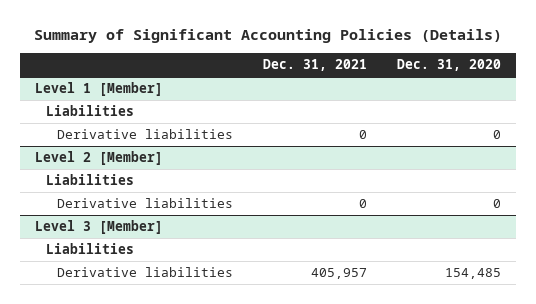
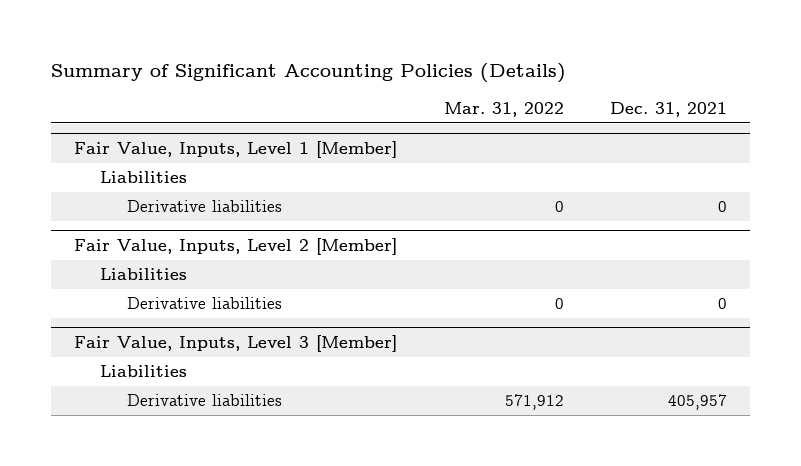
- | Dec. 31, 2021 | Dec. 31, 2020
+ | Mar. 31, 2022 | Dec. 31, 2021
- Level 1 [Member]
+ Fair Value, Inputs, Level 1 [Member]
- Level 2 [Member]
+ Fair Value, Inputs, Level 2 [Member]
- Level 3 [Member]
+ Fair Value, Inputs, Level 3 [Member]

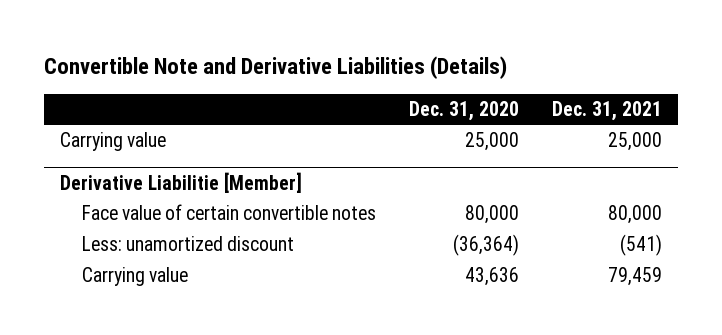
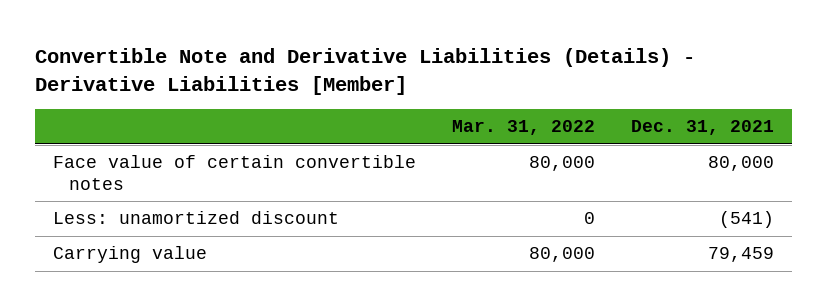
- Convertible Note and Derivative Liabilities (Details)
+ Convertible Note and Derivative Liabilities (Details) - Derivative Liabilities [Member]
- | Dec. 31, 2020 | Dec. 31, 2021
+ | Mar. 31, 2022 | Dec. 31, 2021
- Carrying value | 25,000 | 25,000
- Derivative Liabilitie [Member]

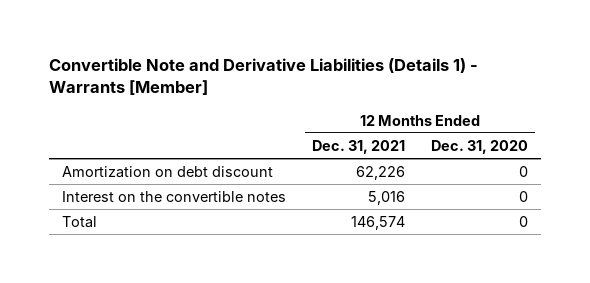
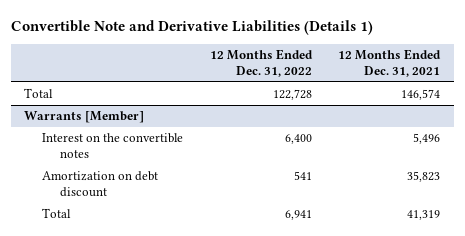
- Convertible Note and Derivative Liabilities (Details 1) - Warrants [Member]
+ Convertible Note and Derivative Liabilities (Details 1)
- | 12 Months Ended Dec. 31, 2021 | 12 Months Ended Dec. 31, 2020
+ | 12 Months Ended Dec. 31, 2022 | 12 Months Ended Dec. 31, 2021
- Amortization on debt discount | 62,226 | 0
- Interest on the convertible notes | 5,016 | 0
+ Warrants [Member]
+ Interest on the convertible notes | 6,400 | 5,496
+ Amortization on debt discount | 541 | 35,823
+ Total | 6,941 | 41,319

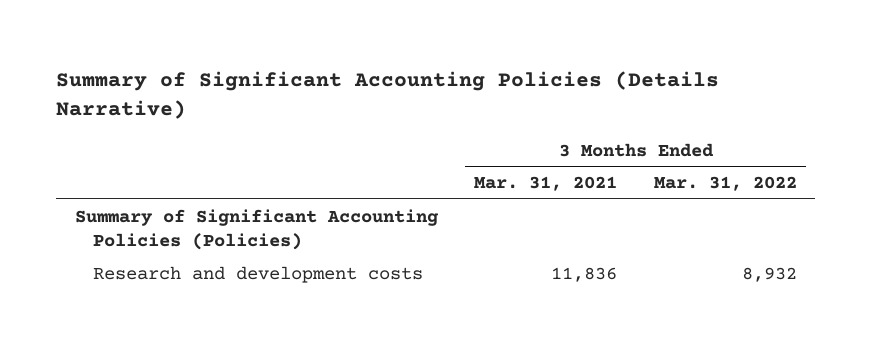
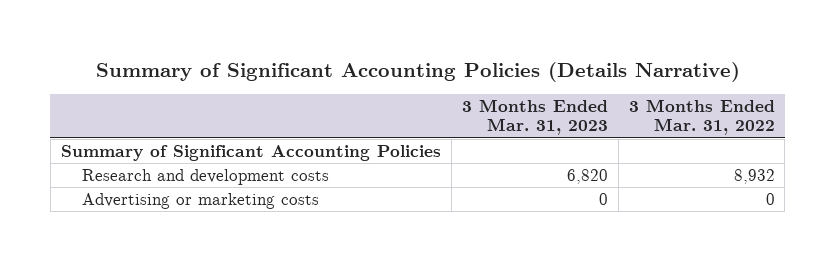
- | 3 Months Ended Mar. 31, 2021 | 3 Months Ended Mar. 31, 2022
+ | 3 Months Ended Mar. 31, 2023 | 3 Months Ended Mar. 31, 2022
- Summary of Significant Accounting Policies (Policies)
+ Summary of Significant Accounting Policies
+ Advertising or marketing costs | 0 | 0

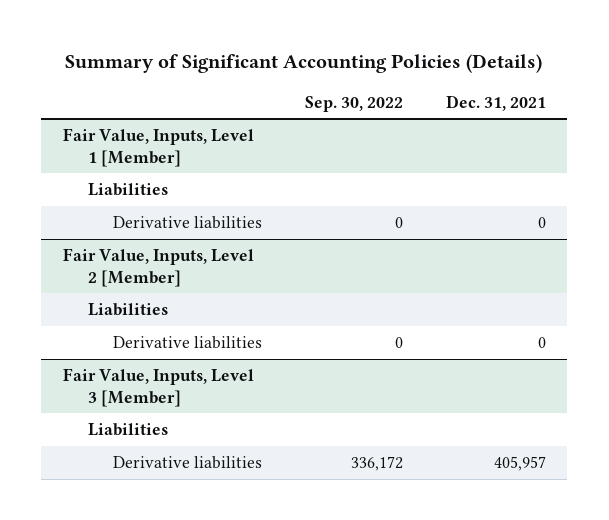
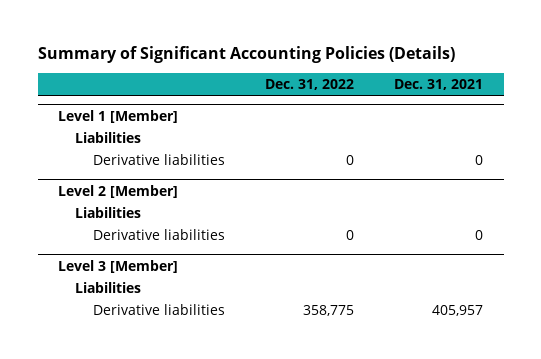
- | Sep. 30, 2022 | Dec. 31, 2021
+ | Dec. 31, 2022 | Dec. 31, 2021
- Fair Value, Inputs, Level 1 [Member]
+ Level 1 [Member]
- Fair Value, Inputs, Level 2 [Member]
+ Level 2 [Member]
- Fair Value, Inputs, Level 3 [Member]
+ Level 3 [Member]

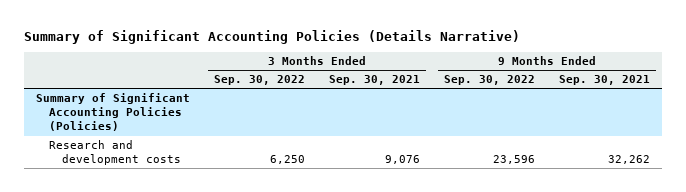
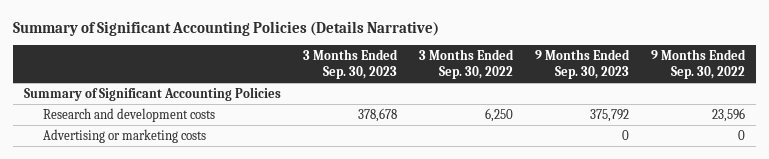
- | 3 Months Ended Sep. 30, 2022 | 3 Months Ended Sep. 30, 2021 | 9 Months Ended Sep. 30, 2022 | 9 Months Ended Sep. 30, 2021
+ | 3 Months Ended Sep. 30, 2023 | 3 Months Ended Sep. 30, 2022 | 9 Months Ended Sep. 30, 2023 | 9 Months Ended Sep. 30, 2022
- Summary of Significant Accounting Policies (Policies)
+ Summary of Significant Accounting Policies
+ Advertising or marketing costs | | | 0 | 0

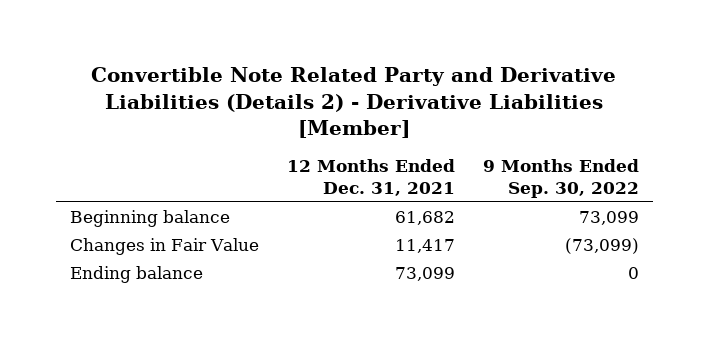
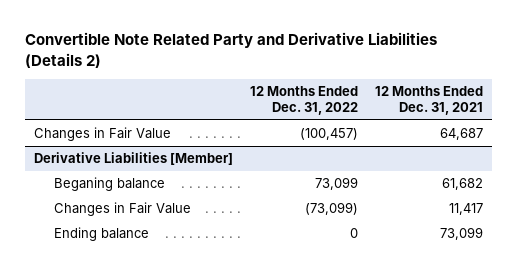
- Convertible Note Related Party and Derivative Liabilities (Details 2) - Derivative Liabilities [Member]
+ Convertible Note Related Party and Derivative Liabilities (Details 2)
- | 12 Months Ended Dec. 31, 2021 | 9 Months Ended Sep. 30, 2022
+ | 12 Months Ended Dec. 31, 2022 | 12 Months Ended Dec. 31, 2021
- Beginning balance | 61,682 | 73,099
+ Changes in Fair Value | (100,457) | 64,687
+ Derivative Liabilities [Member]
+ Beganing balance | 73,099 | 61,682

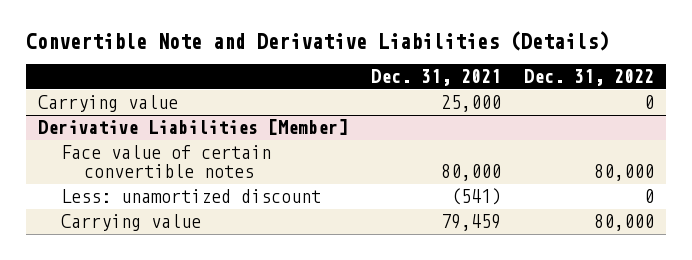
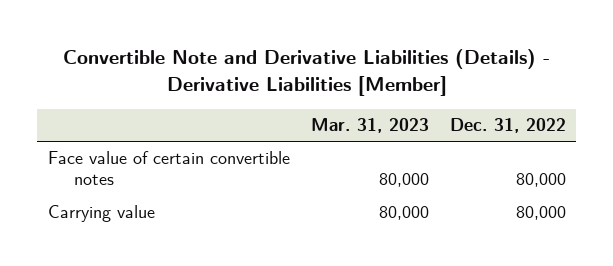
- Convertible Note and Derivative Liabilities (Details)
+ Convertible Note and Derivative Liabilities (Details) - Derivative Liabilities [Member]
- | Dec. 31, 2021 | Dec. 31, 2022
+ | Mar. 31, 2023 | Dec. 31, 2022
- Carrying value | 25,000 | 0
- Derivative Liabilities [Member]
- Less: unamortized discount | (541) | 0

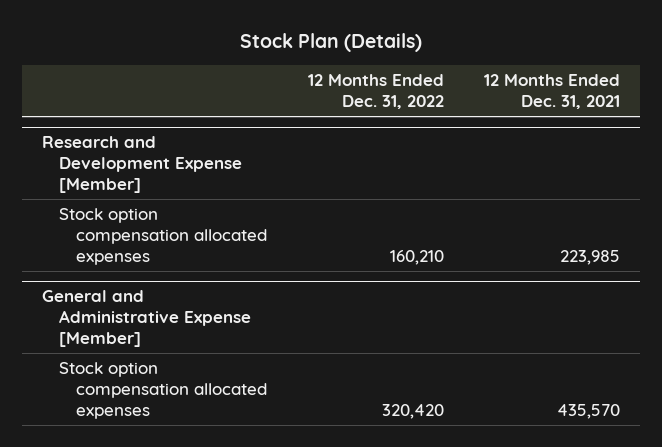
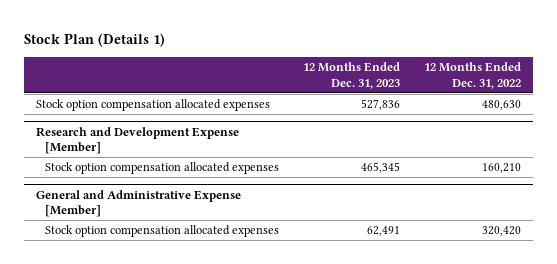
- Stock Plan (Details)
+ Stock Plan (Details 1)
- | 12 Months Ended Dec. 31, 2022 | 12 Months Ended Dec. 31, 2021
+ | 12 Months Ended Dec. 31, 2023 | 12 Months Ended Dec. 31, 2022
+ Stock option compensation allocated expenses | 527,836 | 480,630

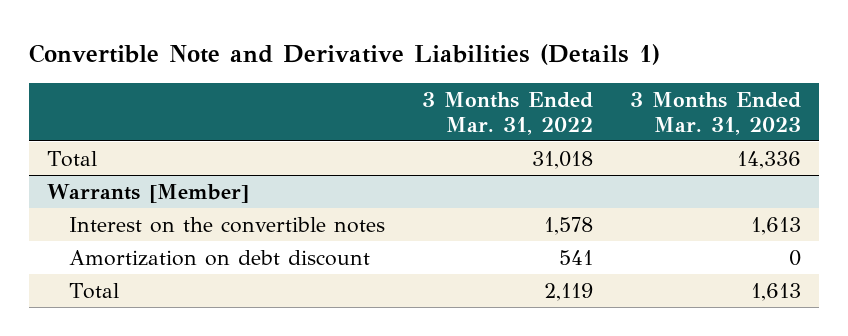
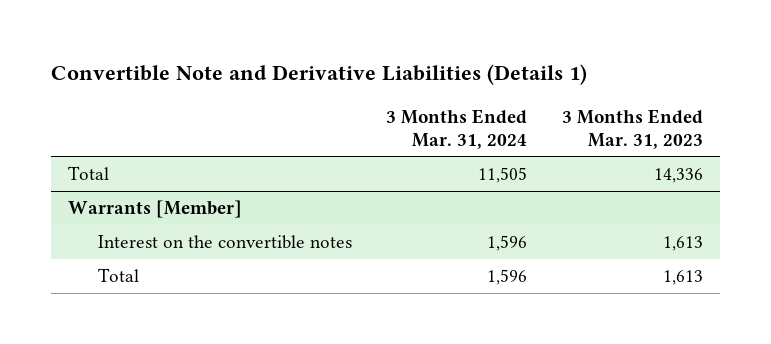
- | 3 Months Ended Mar. 31, 2022 | 3 Months Ended Mar. 31, 2023
+ | 3 Months Ended Mar. 31, 2024 | 3 Months Ended Mar. 31, 2023
@ Warrants [Member]
- Amortization on debt discount | 541 | 0

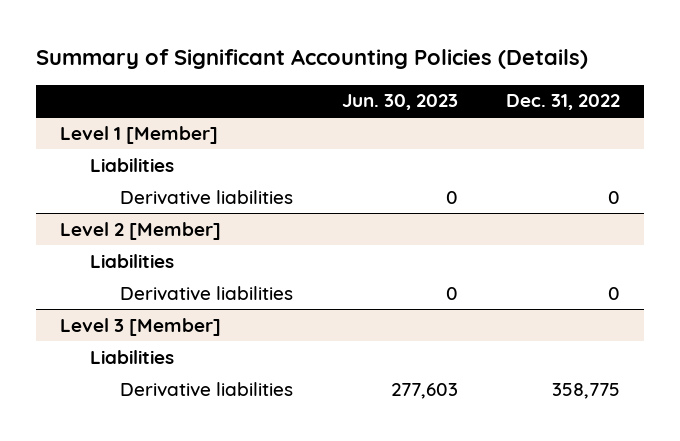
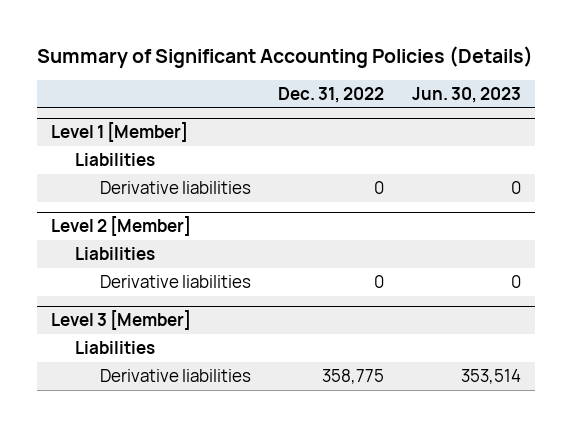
- | Jun. 30, 2023 | Dec. 31, 2022
+ | Dec. 31, 2022 | Jun. 30, 2023
@ Level 3 [Member]
- Derivative liabilities | 277,603 | 358,775
+ Derivative liabilities | 358,775 | 353,514

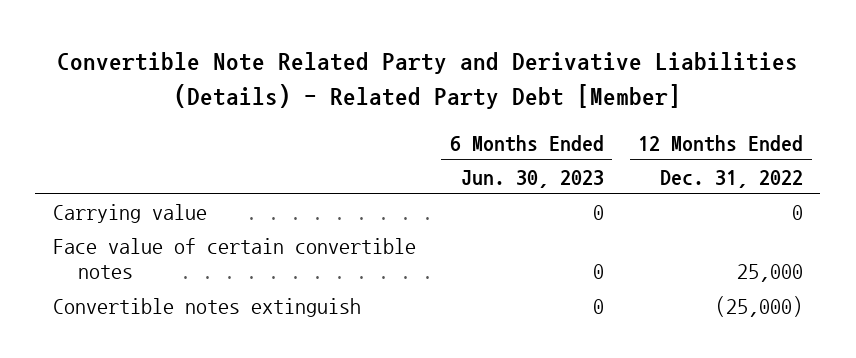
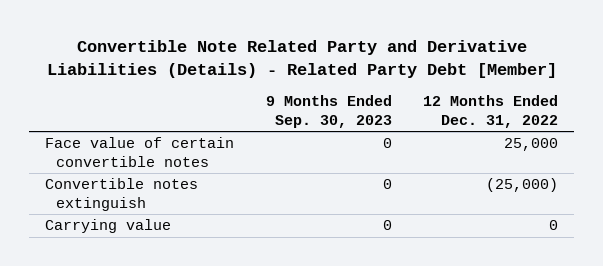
- | 6 Months Ended Jun. 30, 2023 | 12 Months Ended Dec. 31, 2022
+ | 9 Months Ended Sep. 30, 2023 | 12 Months Ended Dec. 31, 2022
moved down: Carrying value | 0 | 0

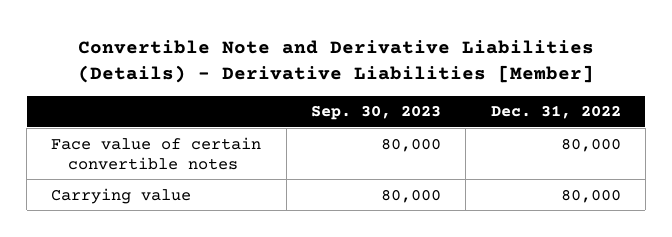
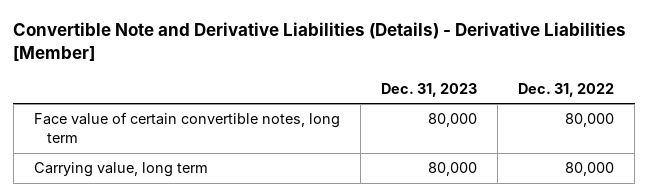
- | Sep. 30, 2023 | Dec. 31, 2022
+ | Dec. 31, 2023 | Dec. 31, 2022
- Face value of certain convertible notes | 80,000 | 80,000
- Carrying value | 80,000 | 80,000
+ Face value of certain convertible notes, long term | 80,000 | 80,000
+ Carrying value, long term | 80,000 | 80,000

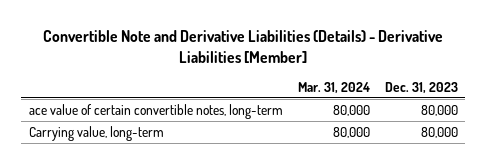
- | Dec. 31, 2023 | Dec. 31, 2022
+ | Mar. 31, 2024 | Dec. 31, 2023
- Face value of certain convertible notes, long term | 80,000 | 80,000
- Carrying value, long term | 80,000 | 80,000
+ ace value of certain convertible notes, long-term | 80,000 | 80,000
+ Carrying value, long-term | 80,000 | 80,000

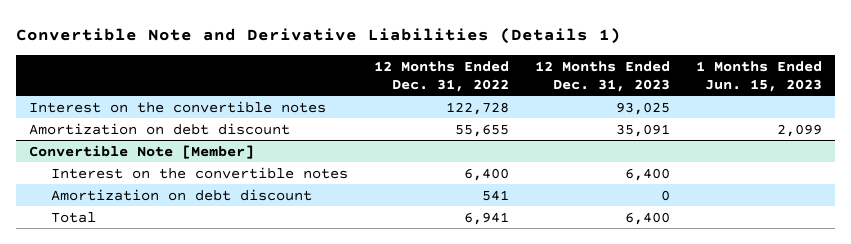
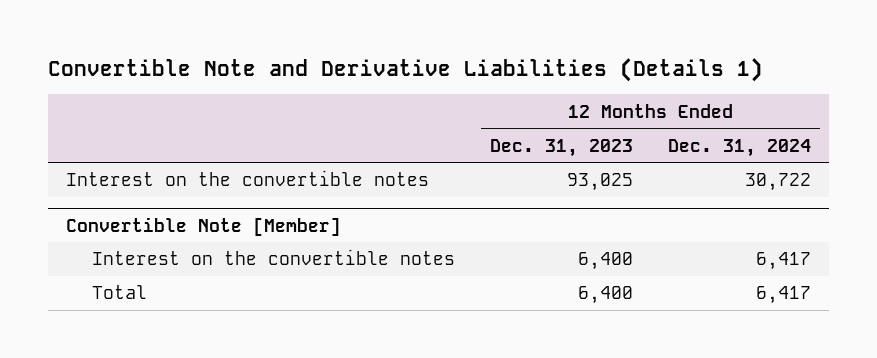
- | 12 Months Ended Dec. 31, 2022 | 12 Months Ended Dec. 31, 2023 | 1 Months Ended Jun. 15, 2023
+ | 12 Months Ended Dec. 31, 2023 | 12 Months Ended Dec. 31, 2024
- Amortization on debt discount | 55,655 | 35,091 | 2,099
@ Convertible Note [Member]
- Amortization on debt discount | 541 | 0 |

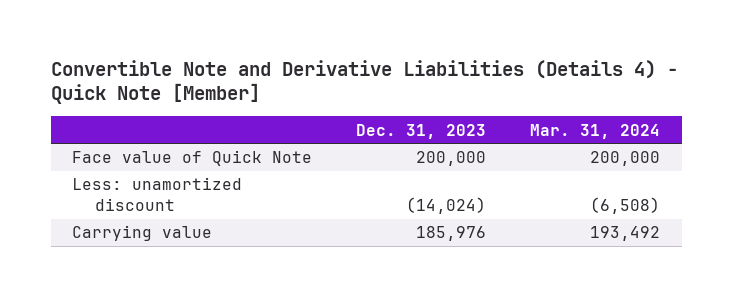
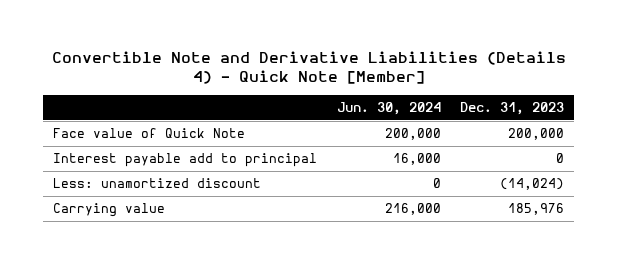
- | Dec. 31, 2023 | Mar. 31, 2024
+ | Jun. 30, 2024 | Dec. 31, 2023
+ Interest payable add to principal | 16,000 | 0

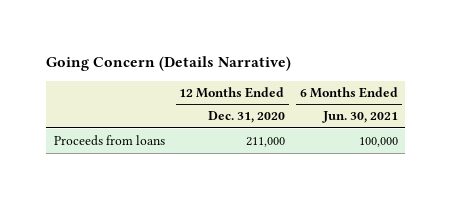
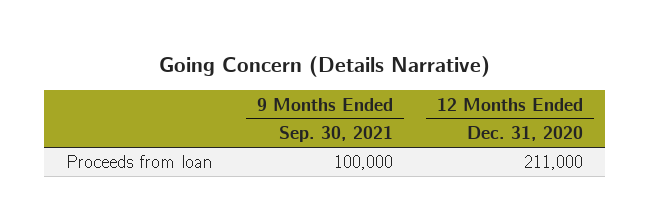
- | 12 Months Ended Dec. 31, 2020 | 6 Months Ended Jun. 30, 2021
+ | 9 Months Ended Sep. 30, 2021 | 12 Months Ended Dec. 31, 2020
- Proceeds from loans | 211,000 | 100,000
+ Proceeds from loan | 100,000 | 211,000

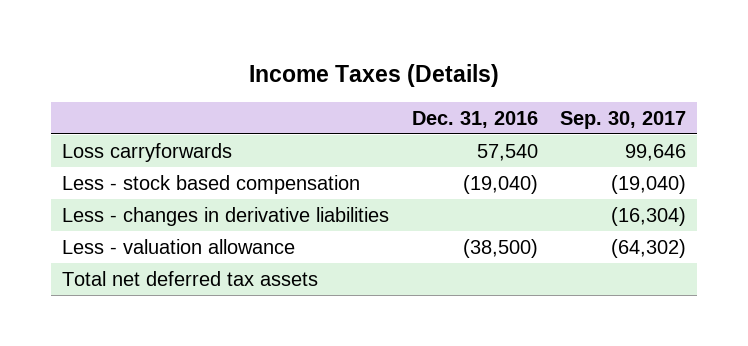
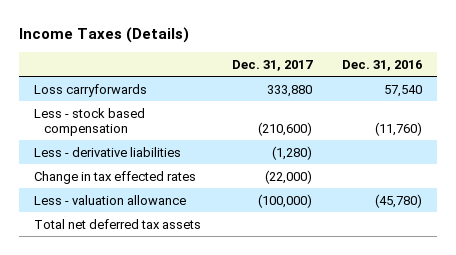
- | Dec. 31, 2016 | Sep. 30, 2017
+ | Dec. 31, 2017 | Dec. 31, 2016
- Less - stock based compensation | (19,040) | (19,040)
- Less - changes in derivative liabilities | | (16,304)
- Less - valuation allowance | (38,500) | (64,302)
+ Less - stock based compensation | (210,600) | (11,760)
+ Less - derivative liabilities | (1,280) |
+ Change in tax effected rates | (22,000) |
+ Less - valuation allowance | (100,000) | (45,780)

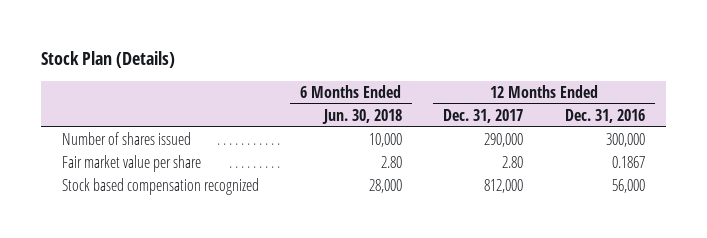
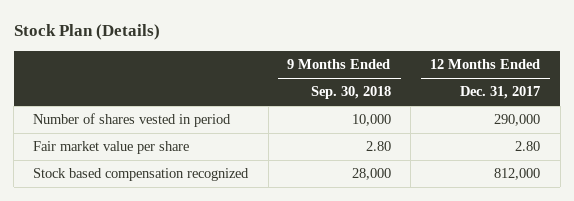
- | 6 Months Ended Jun. 30, 2018 | 12 Months Ended Dec. 31, 2017 | 12 Months Ended Dec. 31, 2016
+ | 9 Months Ended Sep. 30, 2018 | 12 Months Ended Dec. 31, 2017
- Number of shares issued | 10,000 | 290,000 | 300,000
+ Number of shares vested in period | 10,000 | 290,000

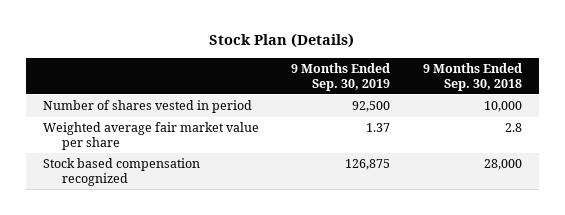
- | 9 Months Ended Sep. 30, 2018 | 12 Months Ended Dec. 31, 2017
+ | 9 Months Ended Sep. 30, 2019 | 9 Months Ended Sep. 30, 2018
- Fair market value per share | 2.80 | 2.80
+ Weighted average fair market value per share | 1.37 | 2.8

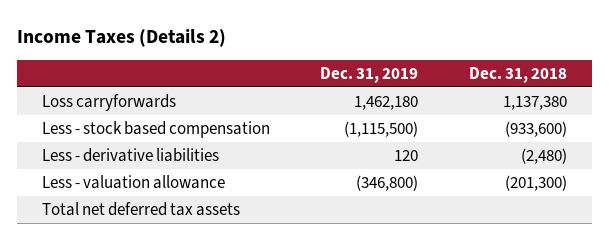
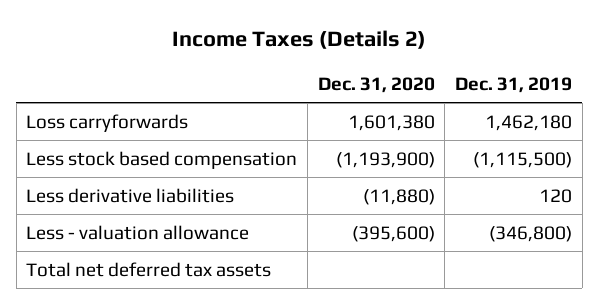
- | Dec. 31, 2019 | Dec. 31, 2018
+ | Dec. 31, 2020 | Dec. 31, 2019
- Less - stock based compensation | (1,115,500) | (933,600)
- Less - derivative liabilities | 120 | (2,480)
+ Less stock based compensation | (1,193,900) | (1,115,500)
+ Less derivative liabilities | (11,880) | 120

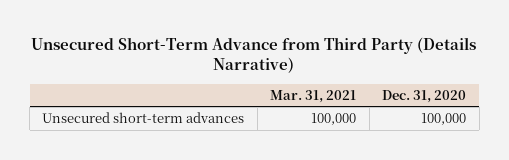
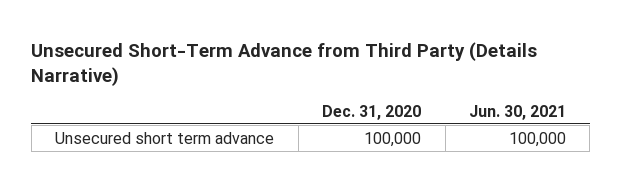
- | Mar. 31, 2021 | Dec. 31, 2020
+ | Dec. 31, 2020 | Jun. 30, 2021
- Unsecured short-term advances | 100,000 | 100,000
+ Unsecured short term advance | 100,000 | 100,000

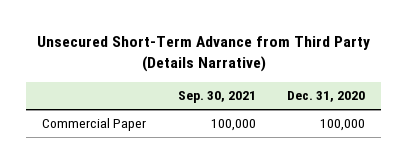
- | Dec. 31, 2020 | Jun. 30, 2021
+ | Sep. 30, 2021 | Dec. 31, 2020
- Unsecured short term advance | 100,000 | 100,000
+ Commercial Paper | 100,000 | 100,000

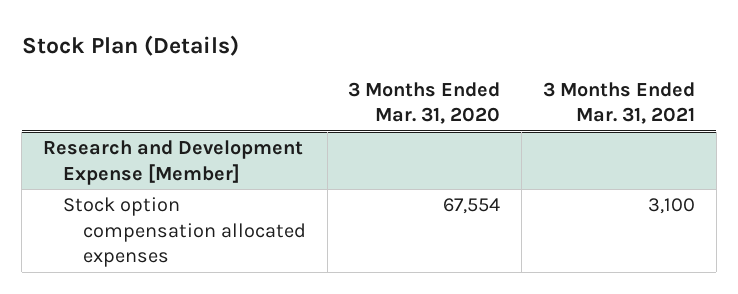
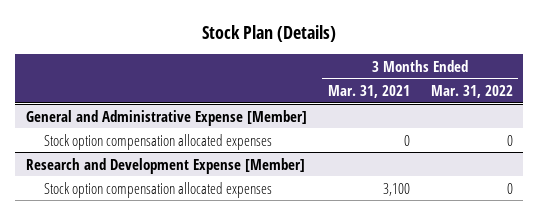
- | 3 Months Ended Mar. 31, 2020 | 3 Months Ended Mar. 31, 2021
+ | 3 Months Ended Mar. 31, 2021 | 3 Months Ended Mar. 31, 2022
+ General and Administrative Expense [Member]
+ Stock option compensation allocated expenses | 0 | 0

